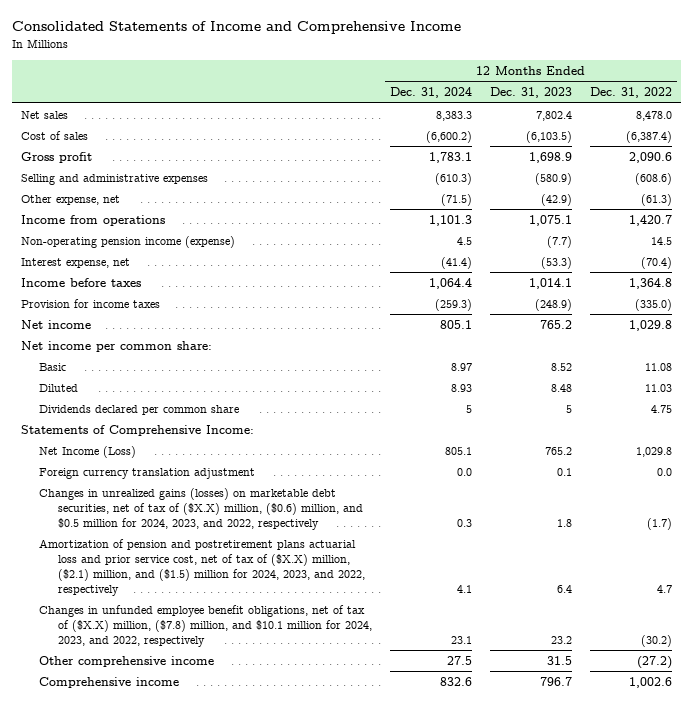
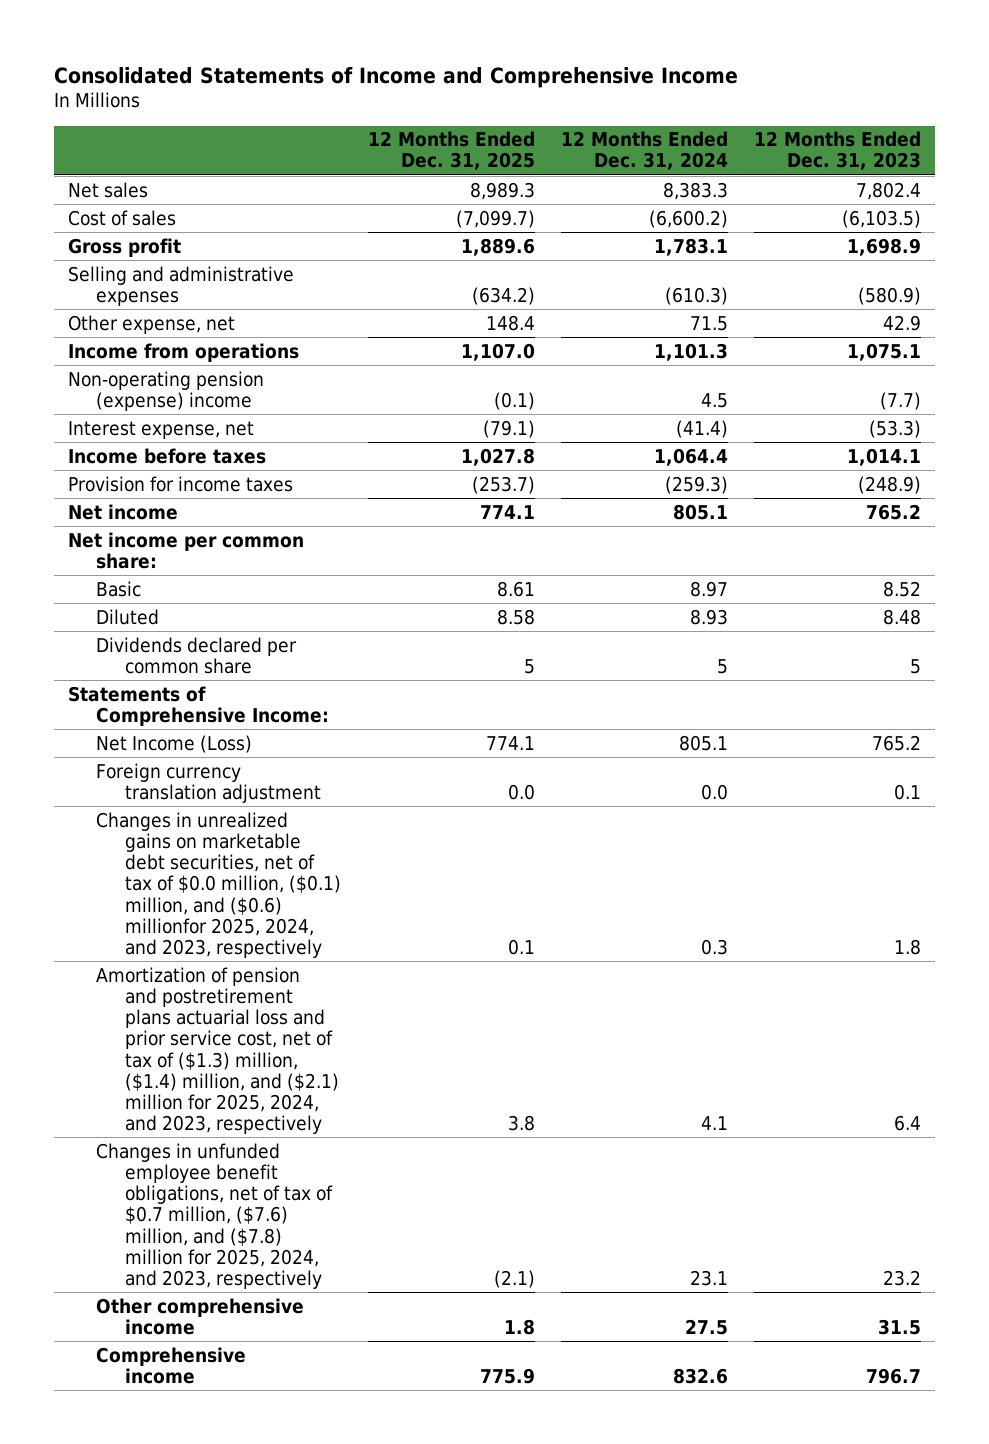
- | 12 Months Ended Dec. 31, 2024 | 12 Months Ended Dec. 31, 2023 | 12 Months Ended Dec. 31, 2022
+ | 12 Months Ended Dec. 31, 2025 | 12 Months Ended Dec. 31, 2024 | 12 Months Ended Dec. 31, 2023
- Other expense, net | (71.5) | (42.9) | (61.3)
+ Other expense, net | 148.4 | 71.5 | 42.9
- Non-operating pension income (expense) | 4.5 | (7.7) | 14.5
+ Non-operating pension (expense) income | (0.1) | 4.5 | (7.7)
- Changes in unrealized gains (losses) on marketable debt securities, net of tax of ($X.X) million, ($0.6) million, and $0.5 million for 2024, 2023, and 2022, respectively | 0.3 | 1.8 | (1.7)
- Amortization of pension and postretirement plans actuarial loss and prior service cost, net of tax of ($X.X) million, ($2.1) million, and ($1.5) million for 2024, 2023, and 2022, respectively | 4.1 | 6.4 | 4.7
- Changes in unfunded employee benefit obligations, net of tax of ($X.X) million, ($7.8) million, and $10.1 million for 2024, 2023, and 2022, respectively | 23.1 | 23.2 | (30.2)
+ Changes in unrealized gains on marketable debt securities, net of tax of $0.0 million, ($0.1) million, and ($0.6) millionfor 2025, 2024, and 2023, respectively | 0.1 | 0.3 | 1.8
+ Amortization of pension and postretirement plans actuarial loss and prior service cost, net of tax of ($1.3) million, ($1.4) million, and ($2.1) million for 2025, 2024, and 2023, respectively | 3.8 | 4.1 | 6.4
+ Changes in unfunded employee benefit obligations, net of tax of $0.7 million, ($7.6) million, and ($7.8) million for 2025, 2024, and 2023, respectively | (2.1) | 23.1 | 23.2

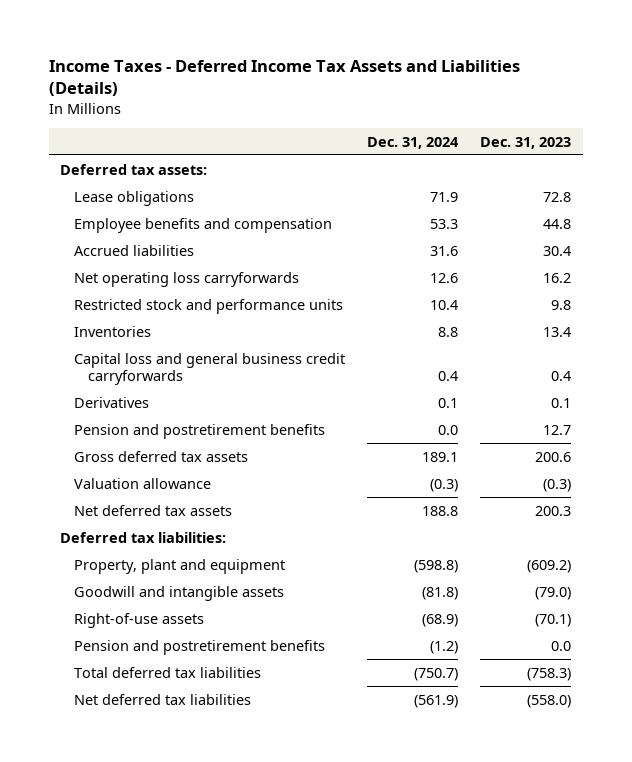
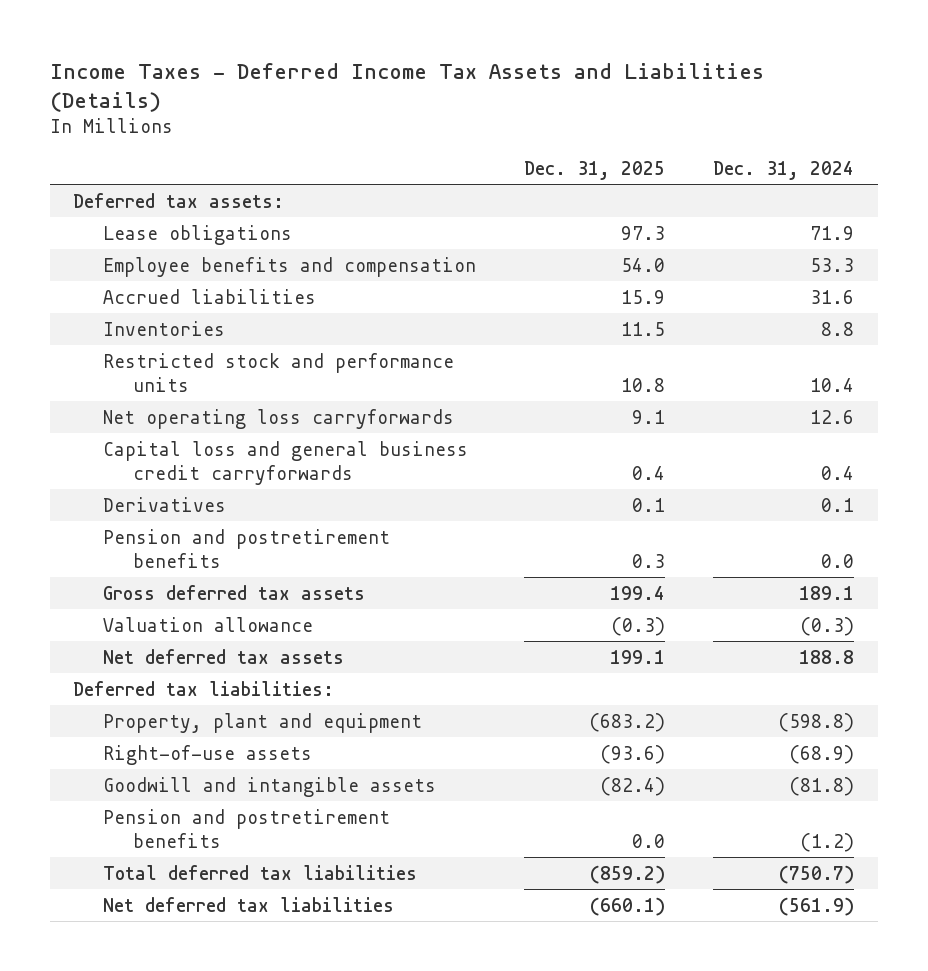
- | Dec. 31, 2024 | Dec. 31, 2023
+ | Dec. 31, 2025 | Dec. 31, 2024
moved down: Restricted stock and performance units | 10.8 | 10.4
moved down: Net operating loss carryforwards | 9.1 | 12.6
moved down: Goodwill and intangible assets | (82.4) | (81.8)

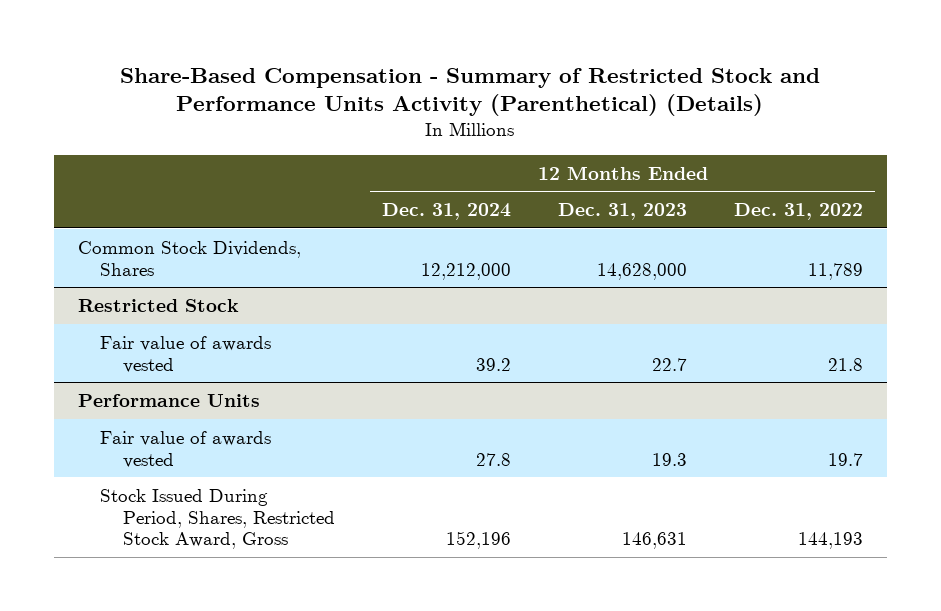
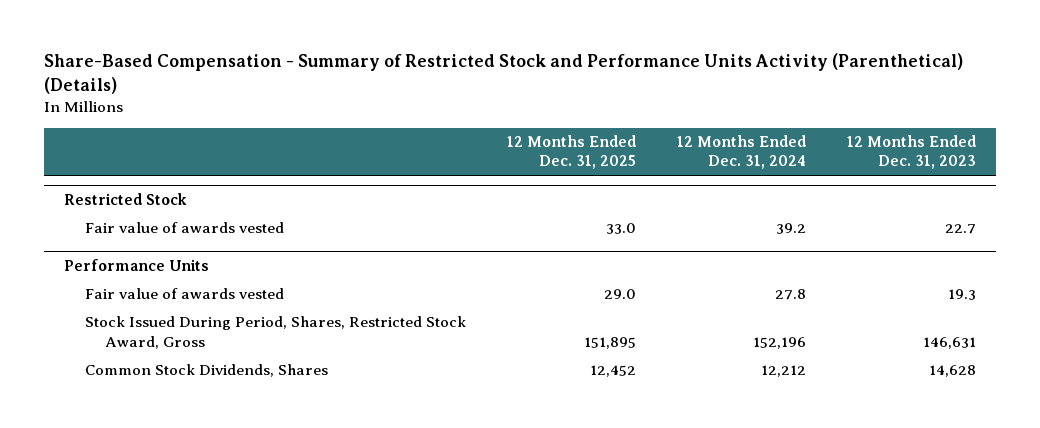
- | 12 Months Ended Dec. 31, 2024 | 12 Months Ended Dec. 31, 2023 | 12 Months Ended Dec. 31, 2022
+ | 12 Months Ended Dec. 31, 2025 | 12 Months Ended Dec. 31, 2024 | 12 Months Ended Dec. 31, 2023
- Common Stock Dividends, Shares | 12,212,000 | 14,628,000 | 11,789
@ Performance Units
+ Common Stock Dividends, Shares | 12,452 | 12,212 | 14,628

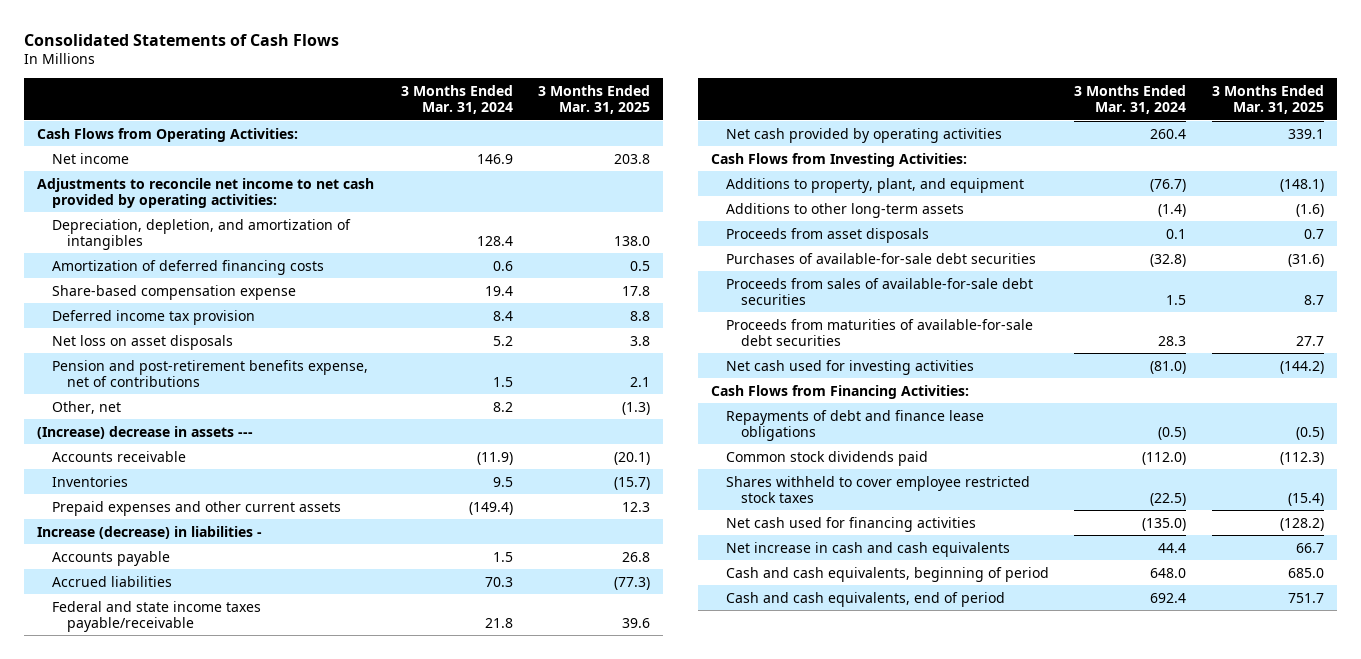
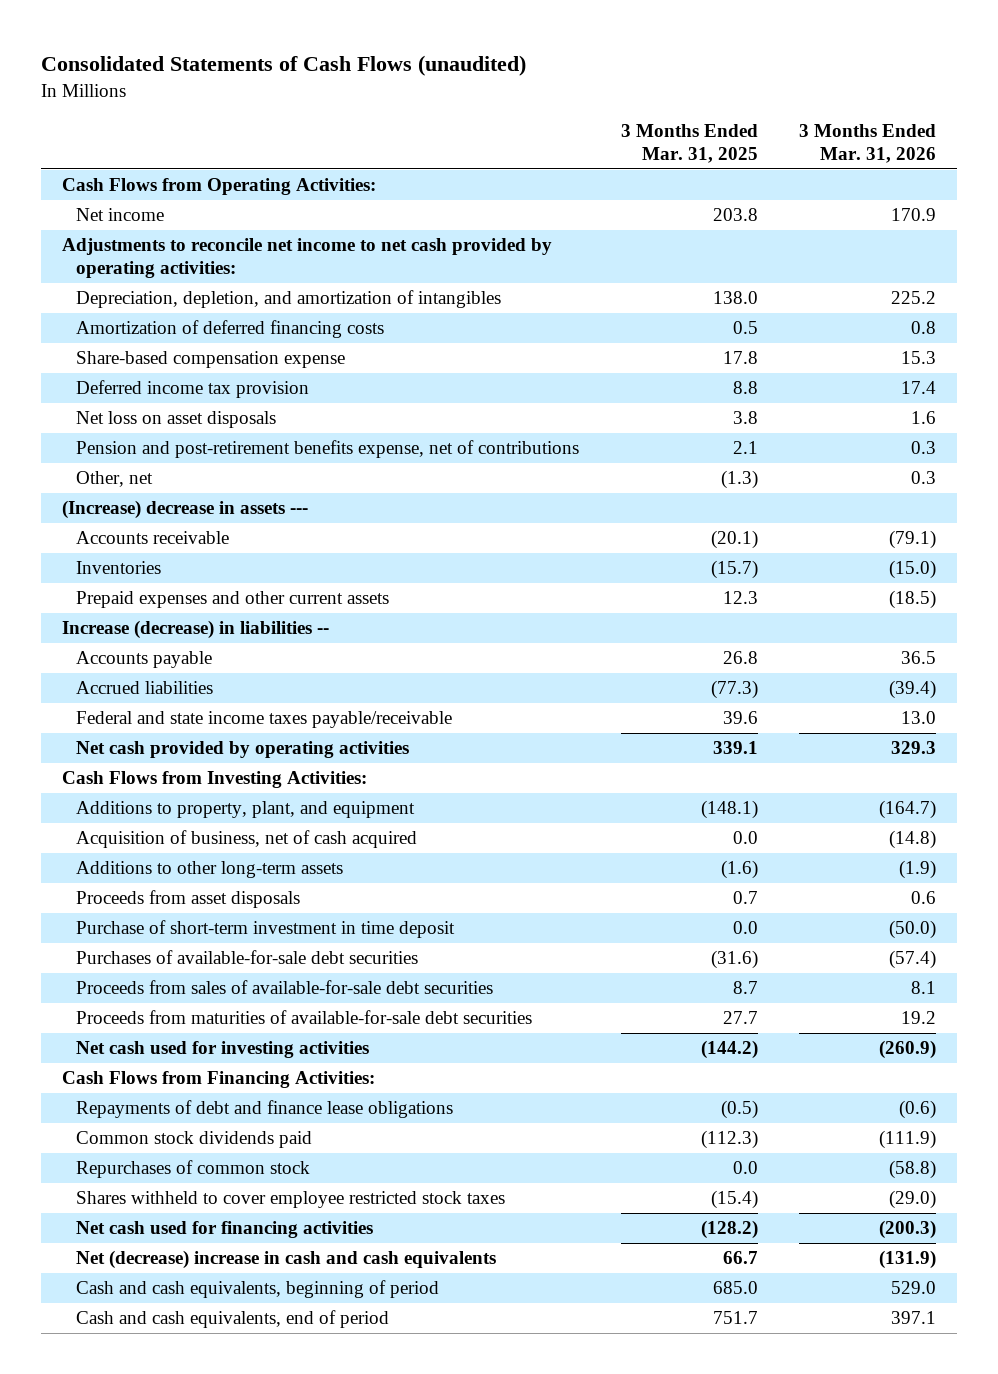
- Consolidated Statements of Cash Flows
+ Consolidated Statements of Cash Flows (unaudited)
- | 3 Months Ended Mar. 31, 2024 | 3 Months Ended Mar. 31, 2025
+ | 3 Months Ended Mar. 31, 2025 | 3 Months Ended Mar. 31, 2026
- Increase (decrease) in liabilities -
+ Increase (decrease) in liabilities --
+ Acquisition of business, net of cash acquired | 0.0 | (14.8)
+ Purchase of short-term investment in time deposit | 0.0 | (50.0)
+ Repurchases of common stock | 0.0 | (58.8)
- Net increase in cash and cash equivalents | 44.4 | 66.7
+ Net (decrease) increase in cash and cash equivalents | 66.7 | (131.9)

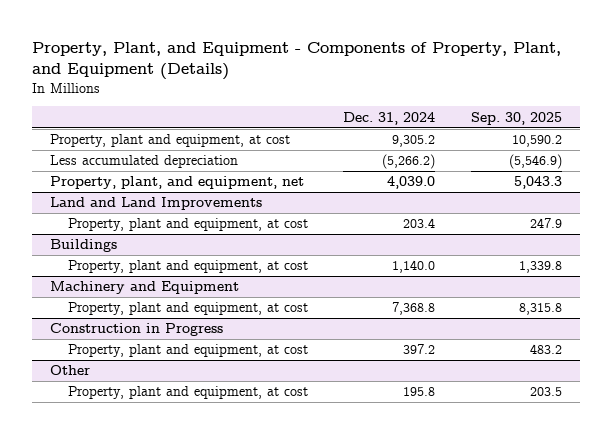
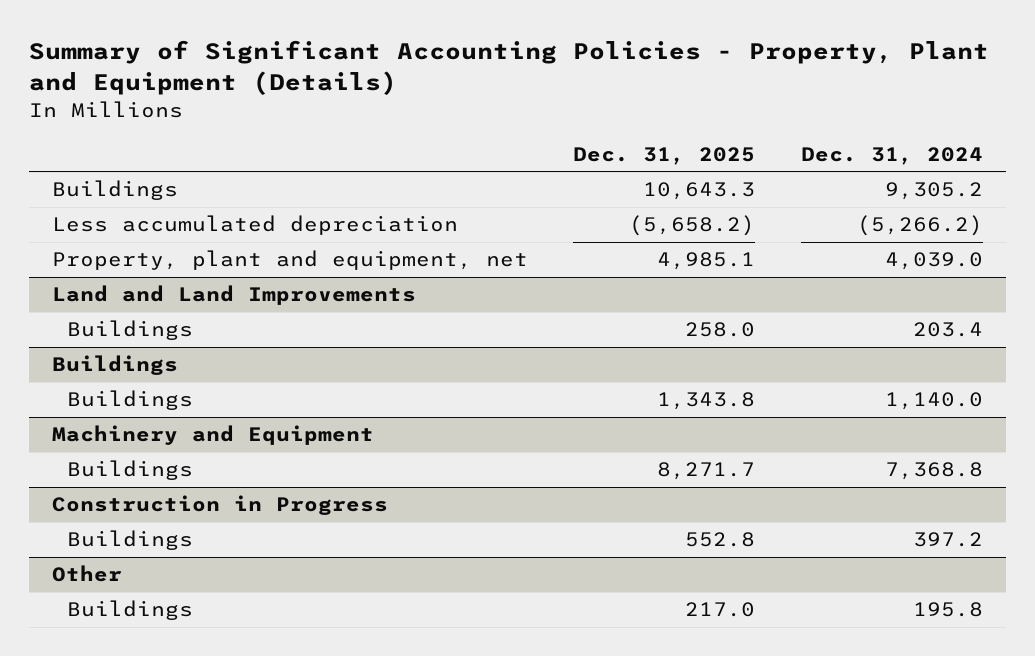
- Property, Plant, and Equipment - Components of Property, Plant, and Equipment (Details)
+ Summary of Significant Accounting Policies - Property, Plant and Equipment (Details)
- | Dec. 31, 2024 | Sep. 30, 2025
+ | Dec. 31, 2025 | Dec. 31, 2024
- Property, plant and equipment, at cost | 9,305.2 | 10,590.2
+ Buildings | 10,643.3 | 9,305.2
- Property, plant, and equipment, net | 4,039.0 | 5,043.3
+ Property, plant and equipment, net | 4,985.1 | 4,039.0
@ Land and Land Improvements
- Property, plant and equipment, at cost | 203.4 | 247.9
+ Buildings | 258.0 | 203.4
@ Buildings
- Property, plant and equipment, at cost | 1,140.0 | 1,339.8
+ Buildings | 1,343.8 | 1,140.0
@ Machinery and Equipment
- Property, plant and equipment, at cost | 7,368.8 | 8,315.8
+ Buildings | 8,271.7 | 7,368.8
@ Construction in Progress
- Property, plant and equipment, at cost | 397.2 | 483.2
+ Buildings | 552.8 | 397.2
@ Other
- Property, plant and equipment, at cost | 195.8 | 203.5
+ Buildings | 217.0 | 195.8

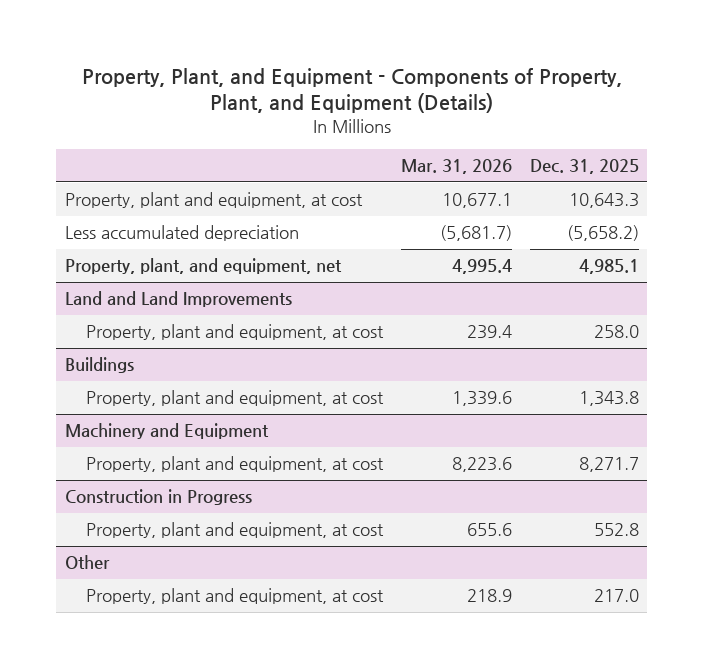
- Summary of Significant Accounting Policies - Property, Plant and Equipment (Details)
+ Property, Plant, and Equipment - Components of Property, Plant, and Equipment (Details)
- | Dec. 31, 2025 | Dec. 31, 2024
+ | Mar. 31, 2026 | Dec. 31, 2025
- Buildings | 10,643.3 | 9,305.2
+ Property, plant and equipment, at cost | 10,677.1 | 10,643.3
- Property, plant and equipment, net | 4,985.1 | 4,039.0
+ Property, plant, and equipment, net | 4,995.4 | 4,985.1
@ Land and Land Improvements
- Buildings | 258.0 | 203.4
+ Property, plant and equipment, at cost | 239.4 | 258.0
@ Buildings
- Buildings | 1,343.8 | 1,140.0
+ Property, plant and equipment, at cost | 1,339.6 | 1,343.8
@ Machinery and Equipment
- Buildings | 8,271.7 | 7,368.8
+ Property, plant and equipment, at cost | 8,223.6 | 8,271.7
@ Construction in Progress
- Buildings | 552.8 | 397.2
+ Property, plant and equipment, at cost | 655.6 | 552.8
@ Other
- Buildings | 217.0 | 195.8
+ Property, plant and equipment, at cost | 218.9 | 217.0

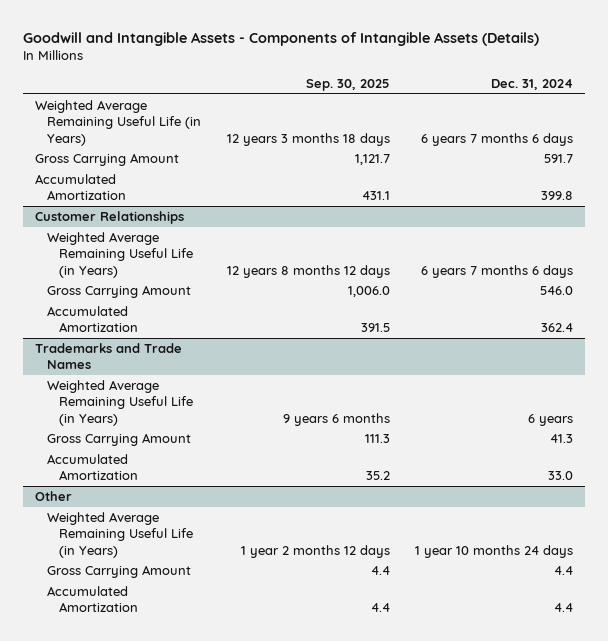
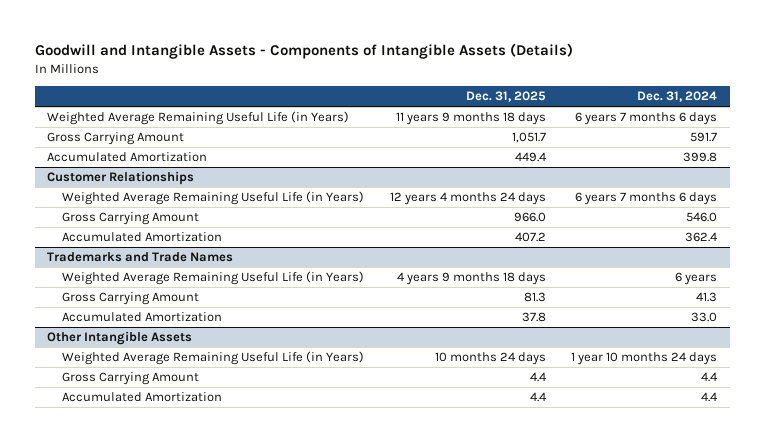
- | Sep. 30, 2025 | Dec. 31, 2024
+ | Dec. 31, 2025 | Dec. 31, 2024
- Other
+ Other Intangible Assets

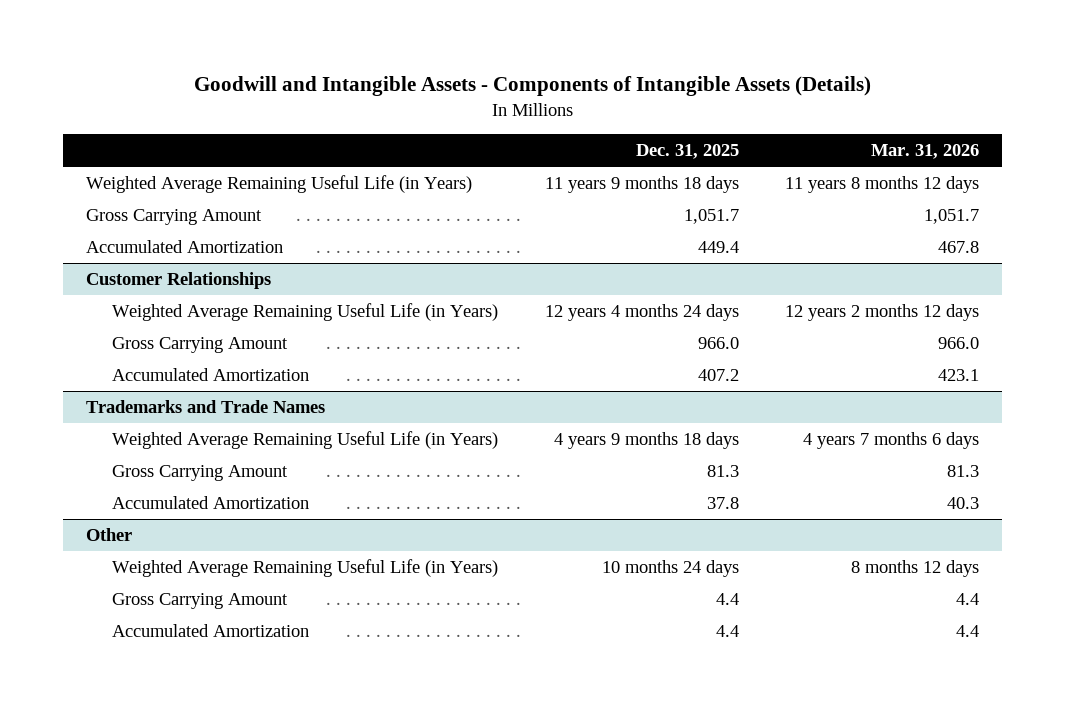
- | Dec. 31, 2025 | Dec. 31, 2024
+ | Dec. 31, 2025 | Mar. 31, 2026
- Other Intangible Assets
+ Other

